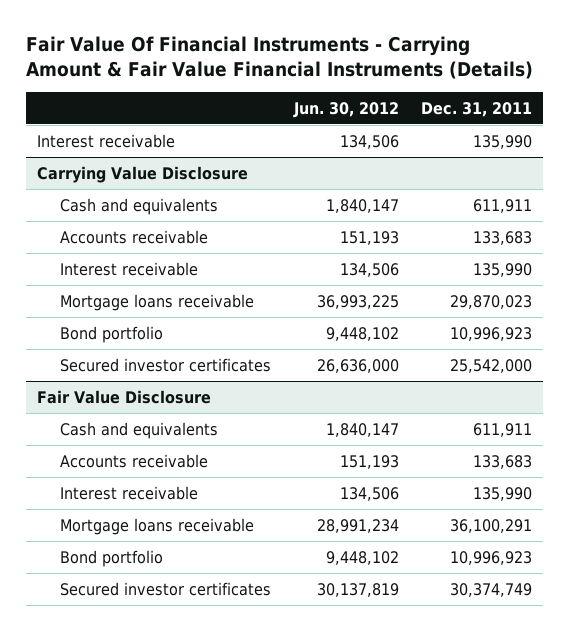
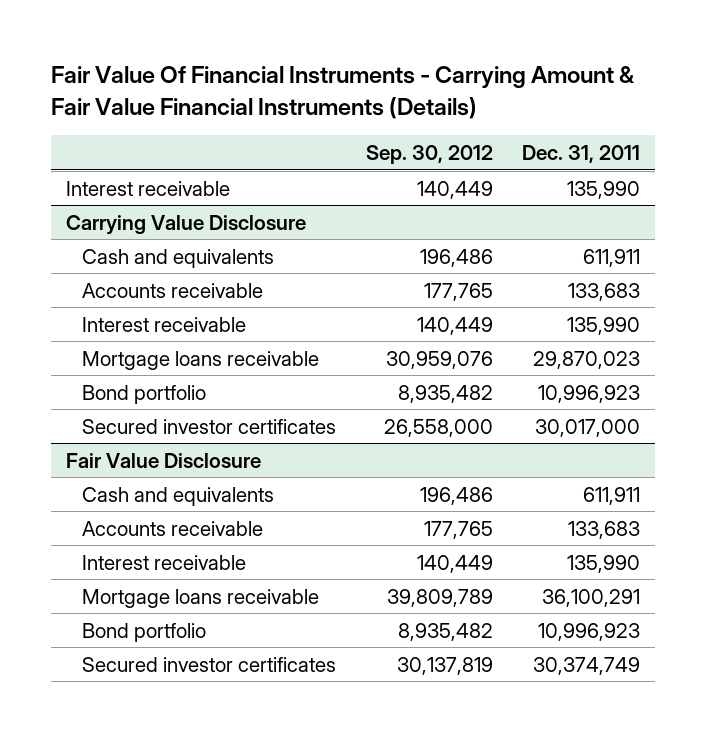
- | Jun. 30, 2012 | Dec. 31, 2011
+ | Sep. 30, 2012 | Dec. 31, 2011
@ Carrying Value Disclosure
- Secured investor certificates | 26,636,000 | 25,542,000
+ Secured investor certificates | 26,558,000 | 30,017,000

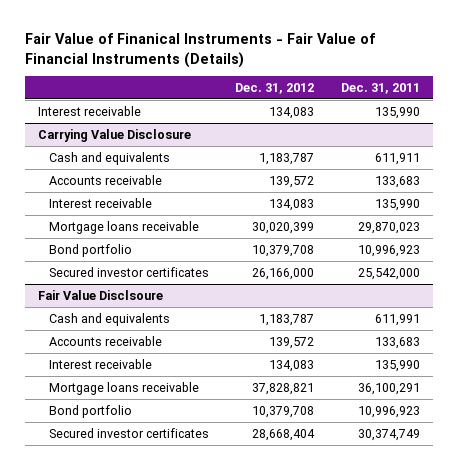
- Fair Value Of Financial Instruments - Carrying Amount & Fair Value Financial Instruments (Details)
+ Fair Value of Finanical Instruments - Fair Value of Financial Instruments (Details)
- | Sep. 30, 2012 | Dec. 31, 2011
+ | Dec. 31, 2012 | Dec. 31, 2011
@ Carrying Value Disclosure
- Secured investor certificates | 26,558,000 | 30,017,000
- Fair Value Disclosure
- Cash and equivalents | 196,486 | 611,911
@ Carrying Value Disclosure
+ Secured investor certificates | 26,166,000 | 25,542,000
+ Fair Value Disclsoure
+ Cash and equivalents | 1,183,787 | 611,991

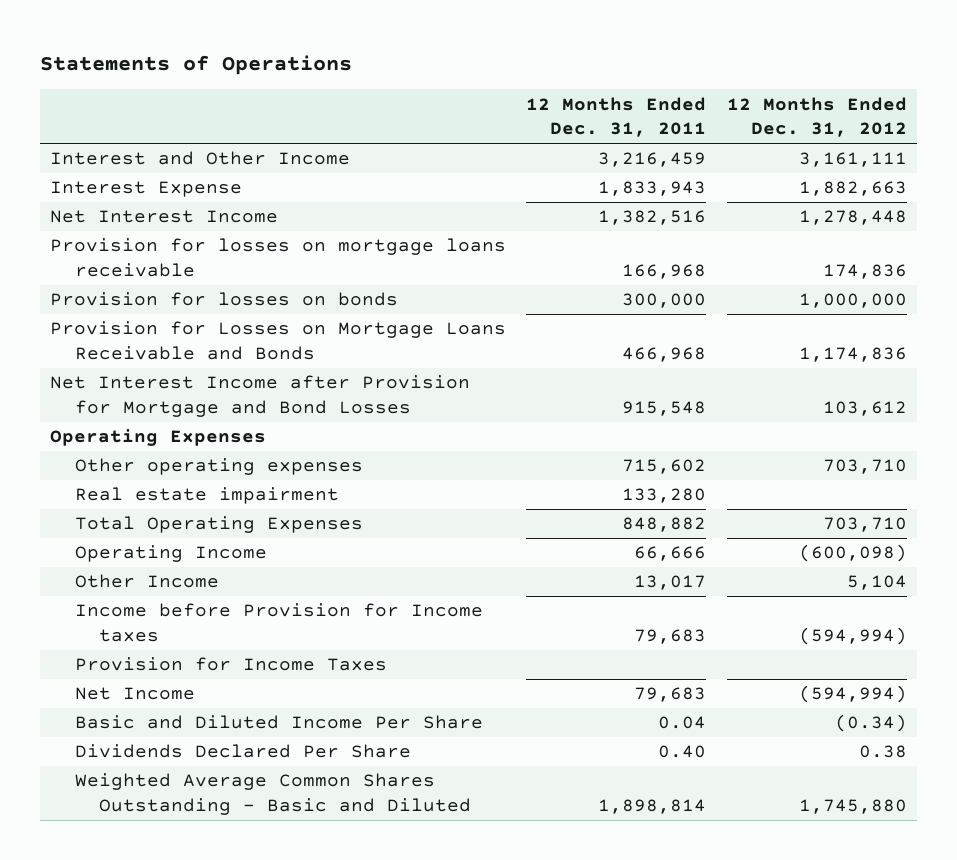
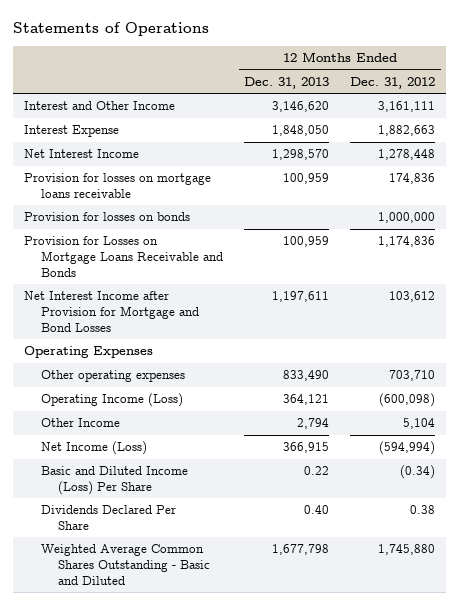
- | 12 Months Ended Dec. 31, 2011 | 12 Months Ended Dec. 31, 2012
+ | 12 Months Ended Dec. 31, 2013 | 12 Months Ended Dec. 31, 2012
- Real estate impairment | 133,280 |
- Total Operating Expenses | 848,882 | 703,710
- Operating Income | 66,666 | (600,098)
+ Operating Income (Loss) | 364,121 | (600,098)
- Income before Provision for Income taxes | 79,683 | (594,994)
- Provision for Income Taxes
- Net Income | 79,683 | (594,994)
- Basic and Diluted Income Per Share | 0.04 | (0.34)
+ Net Income (Loss) | 366,915 | (594,994)
+ Basic and Diluted Income (Loss) Per Share | 0.22 | (0.34)

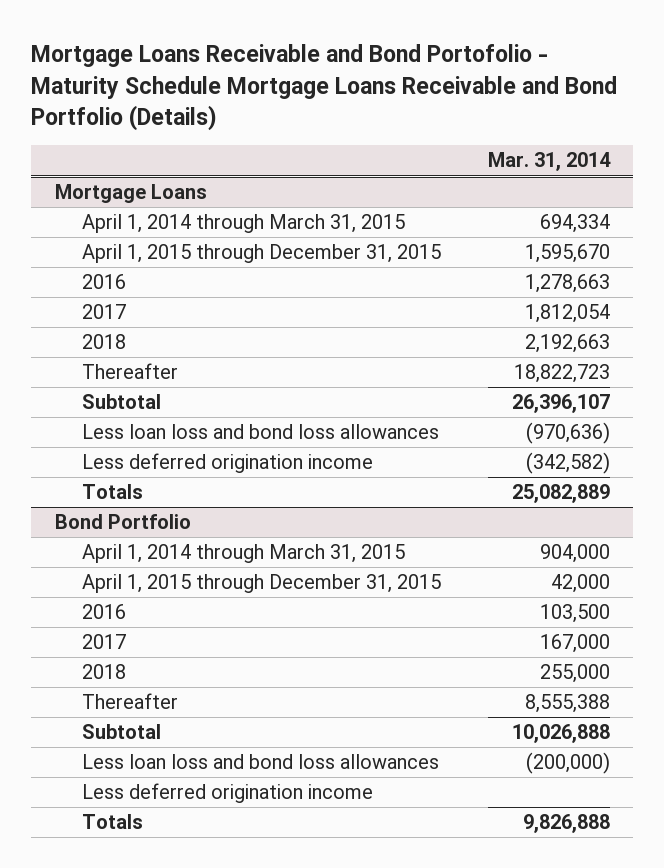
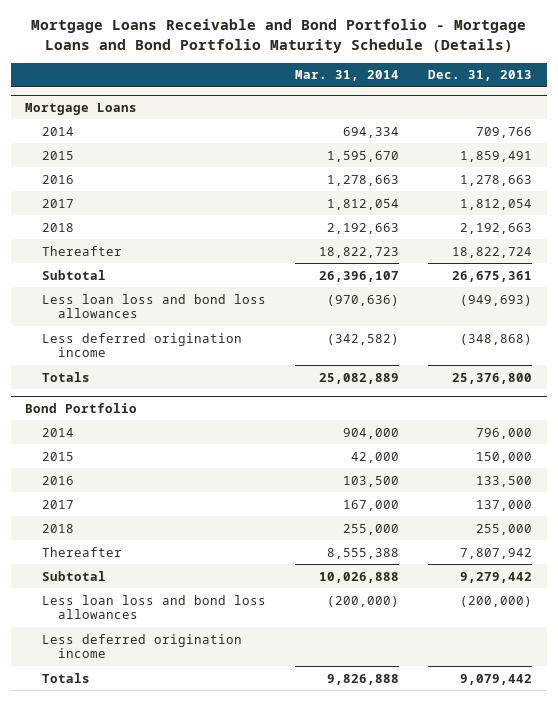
- Mortgage Loans Receivable and Bond Portofolio - Maturity Schedule Mortgage Loans Receivable and Bond Portfolio (Details)
+ Mortgage Loans Receivable and Bond Portfolio - Mortgage Loans and Bond Portfolio Maturity Schedule (Details)
- | Mar. 31, 2014
+ | Mar. 31, 2014 | Dec. 31, 2013
@ Mortgage Loans
- April 1, 2014 through March 31, 2015 | 694,334
- April 1, 2015 through December 31, 2015 | 1,595,670
+ 2014 | 694,334 | 709,766
+ 2015 | 1,595,670 | 1,859,491
@ Bond Portfolio
- April 1, 2014 through March 31, 2015 | 904,000
- April 1, 2015 through December 31, 2015 | 42,000
+ 2014 | 904,000 | 796,000
+ 2015 | 42,000 | 150,000

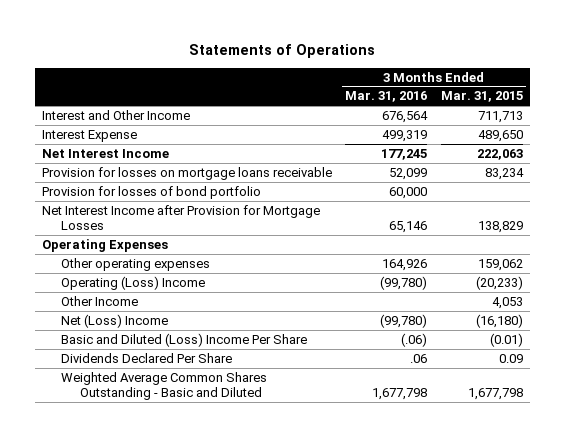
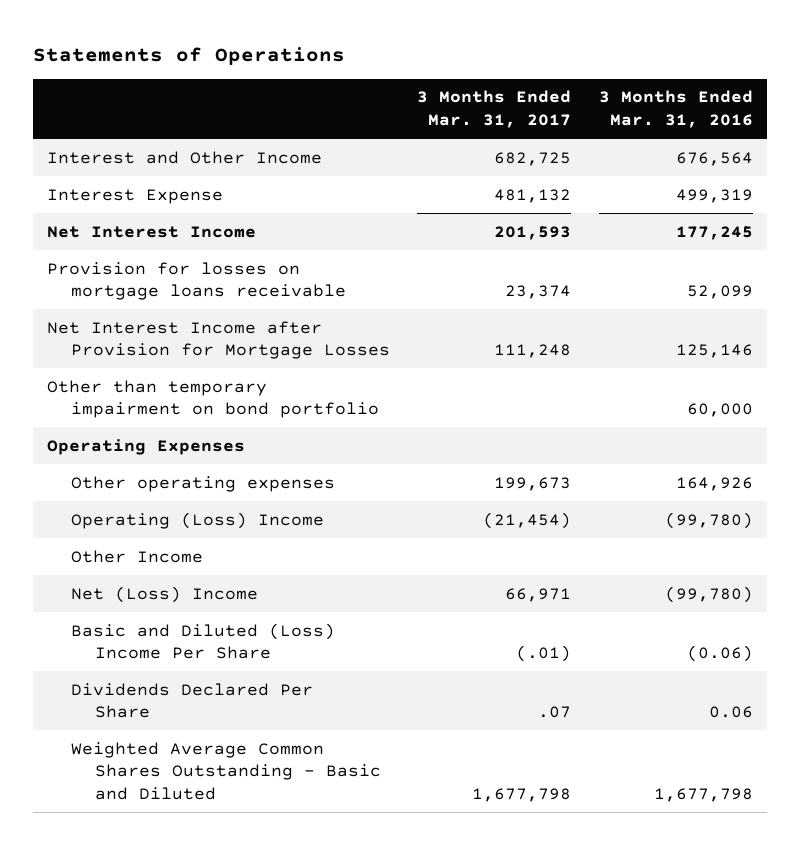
- | 3 Months Ended Mar. 31, 2016 | 3 Months Ended Mar. 31, 2015
+ | 3 Months Ended Mar. 31, 2017 | 3 Months Ended Mar. 31, 2016
- Provision for losses of bond portfolio | 60,000 |
- Net Interest Income after Provision for Mortgage Losses | 65,146 | 138,829
+ Net Interest Income after Provision for Mortgage Losses | 111,248 | 125,146
+ Other than temporary impairment on bond portfolio | | 60,000
- Basic and Diluted (Loss) Income Per Share | (.06) | (0.01)
- Dividends Declared Per Share | .06 | 0.09
+ Basic and Diluted (Loss) Income Per Share | (.01) | (0.06)
+ Dividends Declared Per Share | .07 | 0.06

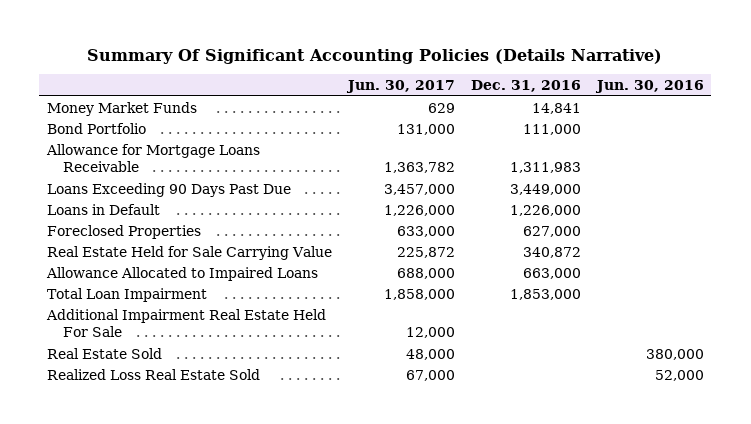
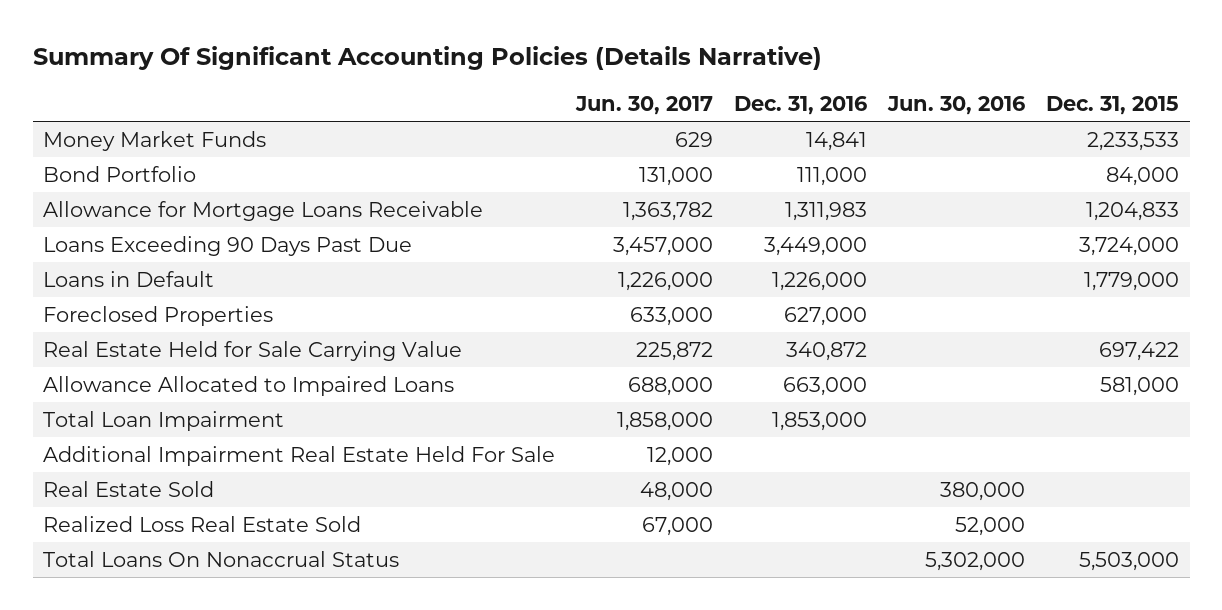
- | Jun. 30, 2017 | Dec. 31, 2016 | Jun. 30, 2016
+ | Jun. 30, 2017 | Dec. 31, 2016 | Jun. 30, 2016 | Dec. 31, 2015
+ Total Loans On Nonaccrual Status | | | 5,302,000 | 5,503,000

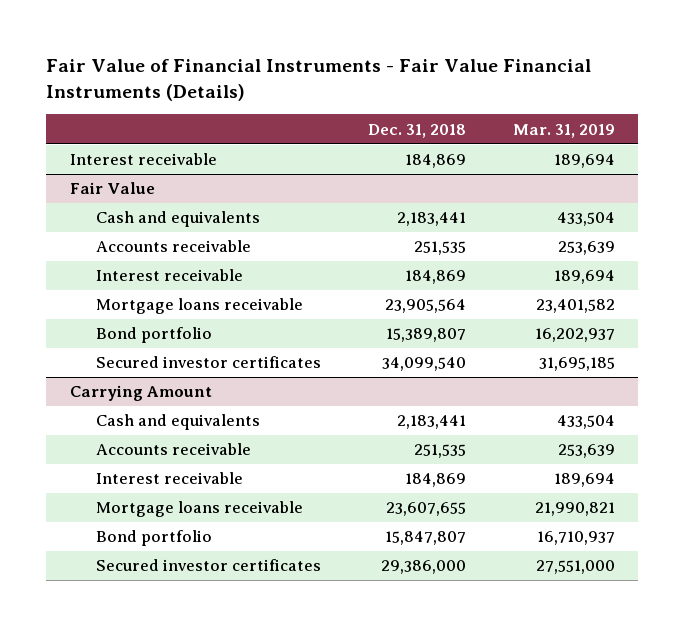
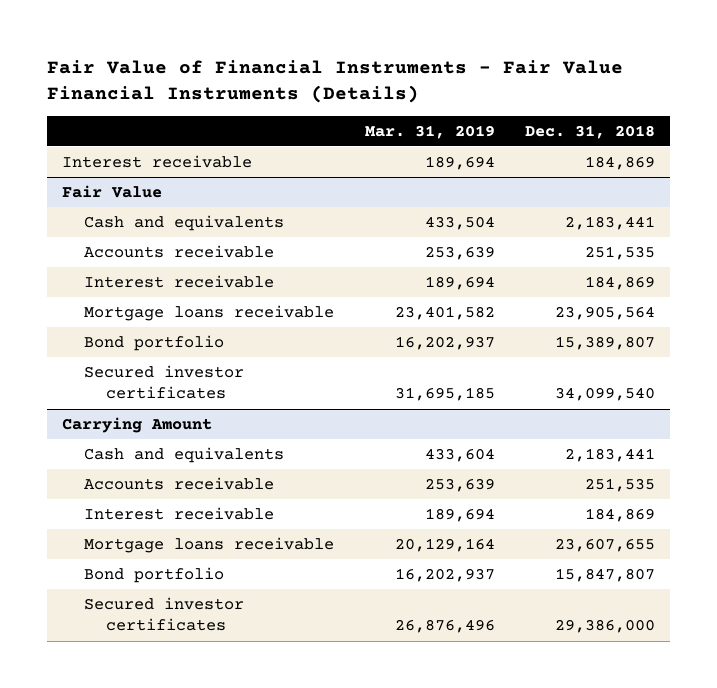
- | Dec. 31, 2018 | Mar. 31, 2019
+ | Mar. 31, 2019 | Dec. 31, 2018
@ Carrying Amount
- Cash and equivalents | 2,183,441 | 433,504
+ Cash and equivalents | 433,604 | 2,183,441
- Mortgage loans receivable | 23,607,655 | 21,990,821
- Bond portfolio | 15,847,807 | 16,710,937
- Secured investor certificates | 29,386,000 | 27,551,000
+ Mortgage loans receivable | 20,129,164 | 23,607,655
+ Bond portfolio | 16,202,937 | 15,847,807
+ Secured investor certificates | 26,876,496 | 29,386,000

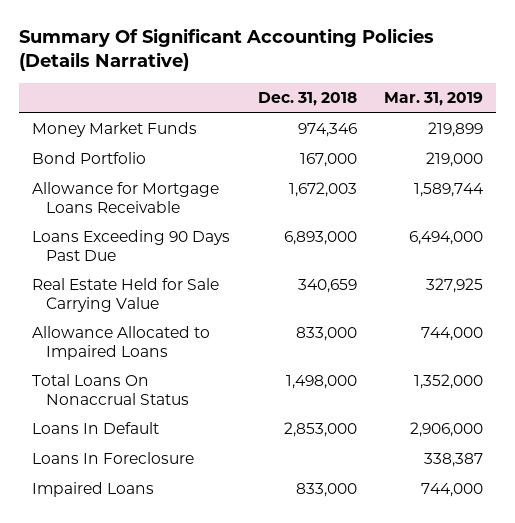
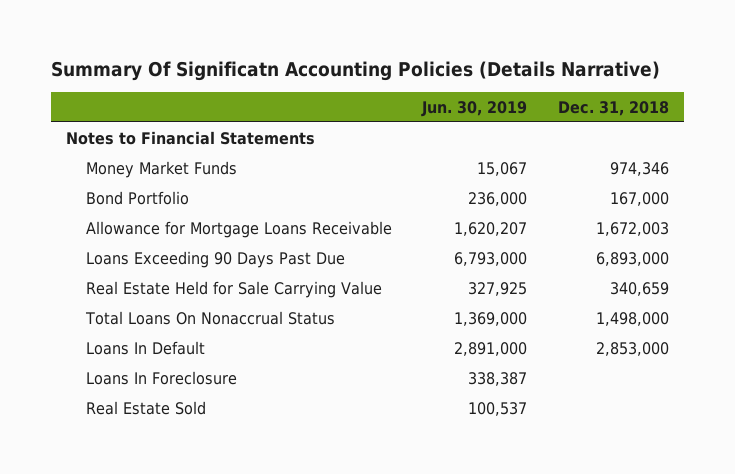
- Summary Of Significant Accounting Policies (Details Narrative)
+ Summary Of Significatn Accounting Policies (Details Narrative)
- | Dec. 31, 2018 | Mar. 31, 2019
+ | Jun. 30, 2019 | Dec. 31, 2018
+ Notes to Financial Statements
- Allowance Allocated to Impaired Loans | 833,000 | 744,000
- Impaired Loans | 833,000 | 744,000
+ Real Estate Sold | 100,537 |

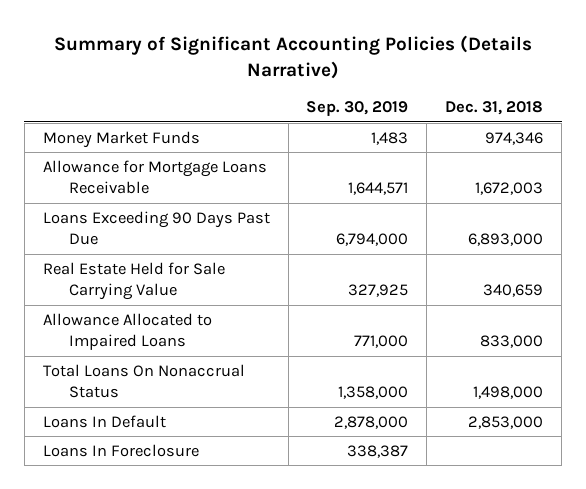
- Summary Of Significatn Accounting Policies (Details Narrative)
+ Summary of Significant Accounting Policies (Details Narrative)
- | Jun. 30, 2019 | Dec. 31, 2018
+ | Sep. 30, 2019 | Dec. 31, 2018
- Notes to Financial Statements
- Bond Portfolio | 236,000 | 167,000
+ Allowance Allocated to Impaired Loans | 771,000 | 833,000
- Real Estate Sold | 100,537 |

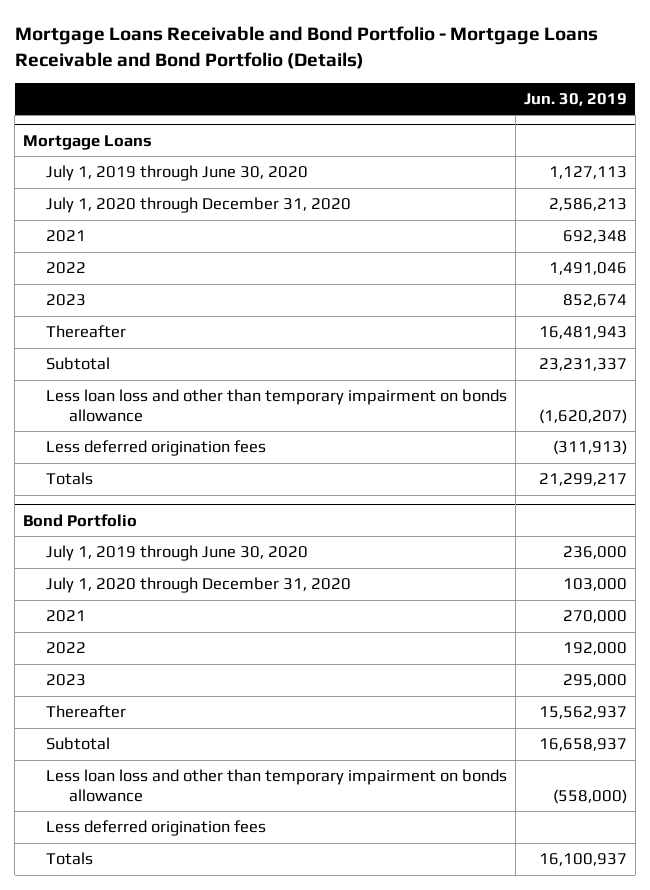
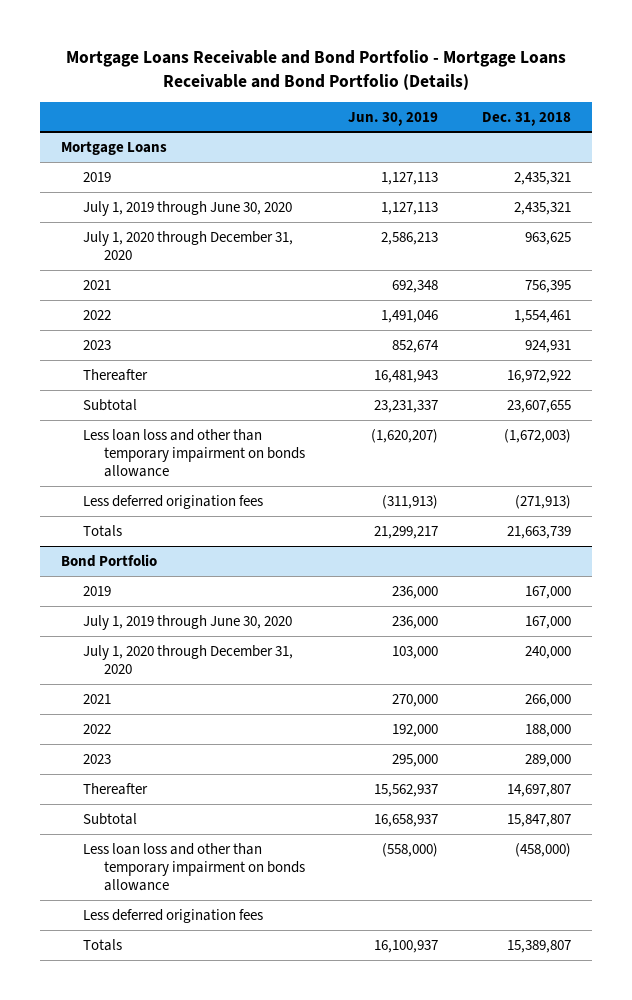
- | Jun. 30, 2019
+ | Jun. 30, 2019 | Dec. 31, 2018
@ Mortgage Loans
+ 2019 | 1,127,113 | 2,435,321
@ Bond Portfolio
+ 2019 | 236,000 | 167,000

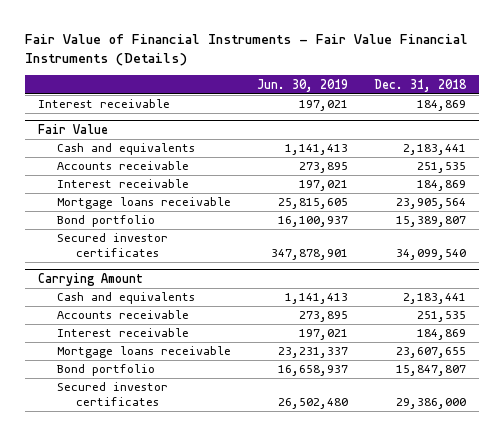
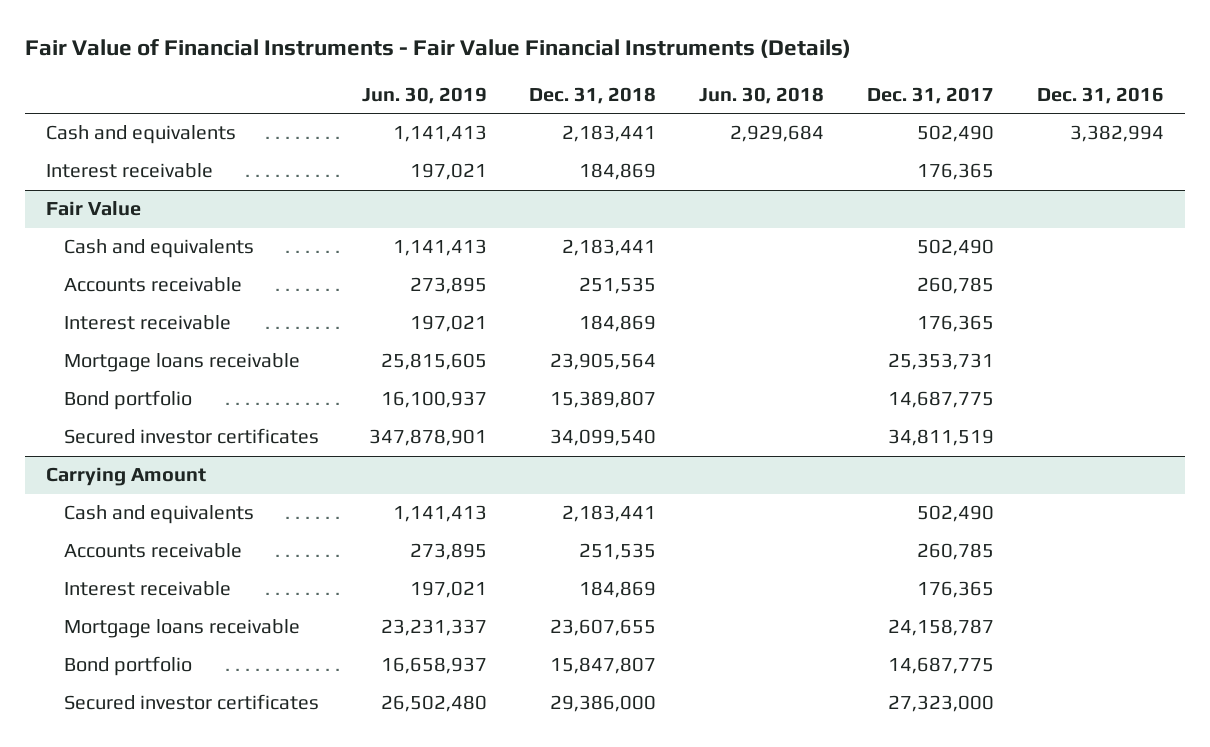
- | Jun. 30, 2019 | Dec. 31, 2018
+ | Jun. 30, 2019 | Dec. 31, 2018 | Jun. 30, 2018 | Dec. 31, 2017 | Dec. 31, 2016
+ Cash and equivalents | 1,141,413 | 2,183,441 | 2,929,684 | 502,490 | 3,382,994

